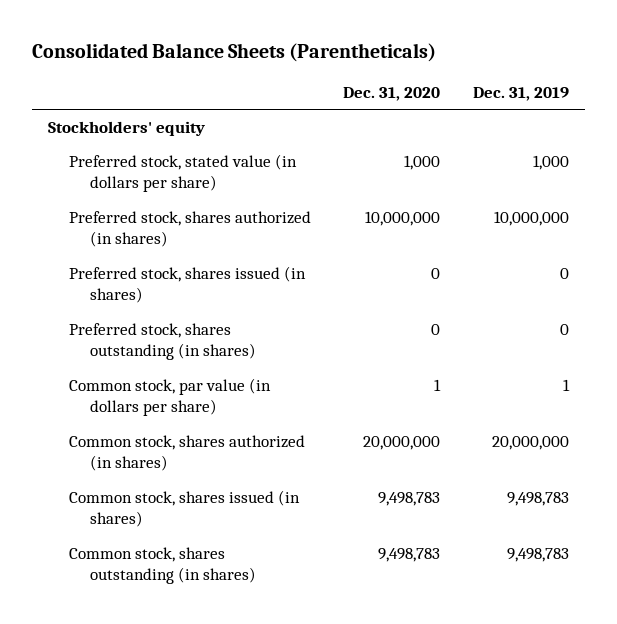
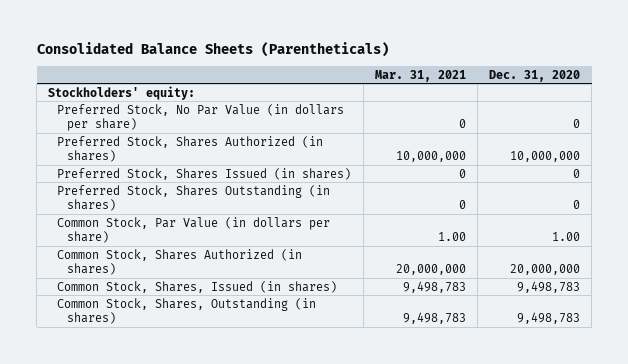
- | Dec. 31, 2020 | Dec. 31, 2019
+ | Mar. 31, 2021 | Dec. 31, 2020
- Stockholders' equity
- Preferred stock, stated value (in dollars per share) | 1,000 | 1,000
- Preferred stock, shares authorized (in shares) | 10,000,000 | 10,000,000
- Preferred stock, shares issued (in shares) | 0 | 0
- Preferred stock, shares outstanding (in shares) | 0 | 0
- Common stock, par value (in dollars per share) | 1 | 1
- Common stock, shares authorized (in shares) | 20,000,000 | 20,000,000
- Common stock, shares issued (in shares) | 9,498,783 | 9,498,783
- Common stock, shares outstanding (in shares) | 9,498,783 | 9,498,783
+ Stockholders' equity:
+ Preferred Stock, No Par Value (in dollars per share) | 0 | 0
+ Preferred Stock, Shares Authorized (in shares) | 10,000,000 | 10,000,000
+ Preferred Stock, Shares Issued (in shares) | 0 | 0
+ Preferred Stock, Shares Outstanding (in shares) | 0 | 0
+ Common Stock, Par Value (in dollars per share) | 1.00 | 1.00
+ Common Stock, Shares Authorized (in shares) | 20,000,000 | 20,000,000
+ Common Stock, Shares, Issued (in shares) | 9,498,783 | 9,498,783
+ Common Stock, Shares, Outstanding (in shares) | 9,498,783 | 9,498,783

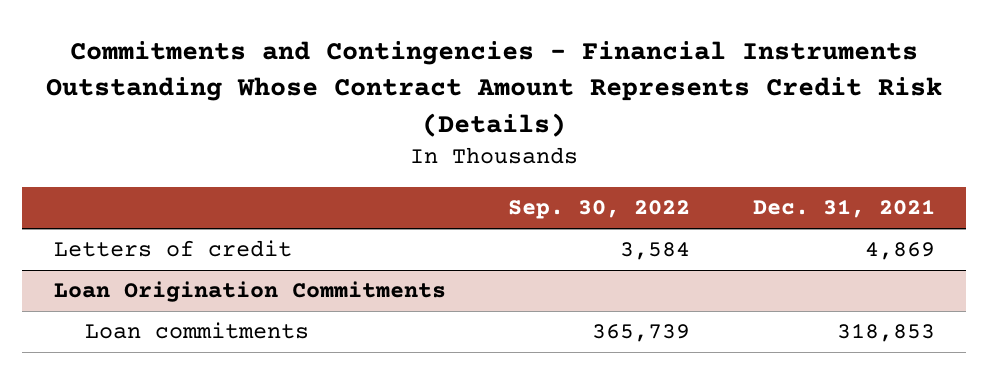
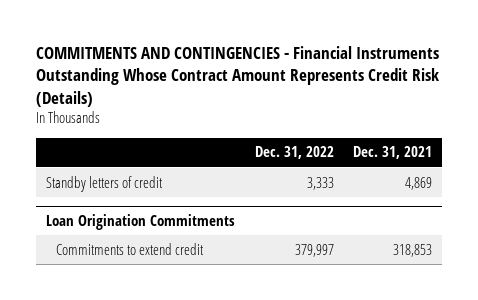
- Commitments and Contingencies - Financial Instruments Outstanding Whose Contract Amount Represents Credit Risk (Details)
+ COMMITMENTS AND CONTINGENCIES - Financial Instruments Outstanding Whose Contract Amount Represents Credit Risk (Details)
- | Sep. 30, 2022 | Dec. 31, 2021
+ | Dec. 31, 2022 | Dec. 31, 2021
- Letters of credit | 3,584 | 4,869
+ Standby letters of credit | 3,333 | 4,869
@ Loan Origination Commitments
- Loan commitments | 365,739 | 318,853
+ Commitments to extend credit | 379,997 | 318,853

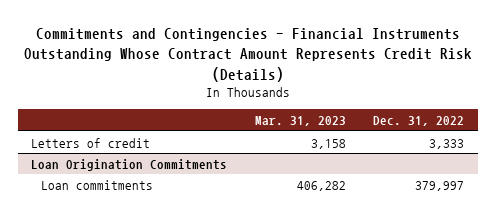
- COMMITMENTS AND CONTINGENCIES - Financial Instruments Outstanding Whose Contract Amount Represents Credit Risk (Details)
+ Commitments and Contingencies - Financial Instruments Outstanding Whose Contract Amount Represents Credit Risk (Details)
- | Dec. 31, 2022 | Dec. 31, 2021
+ | Mar. 31, 2023 | Dec. 31, 2022
- Standby letters of credit | 3,333 | 4,869
+ Letters of credit | 3,158 | 3,333
@ Loan Origination Commitments
- Commitments to extend credit | 379,997 | 318,853
+ Loan commitments | 406,282 | 379,997

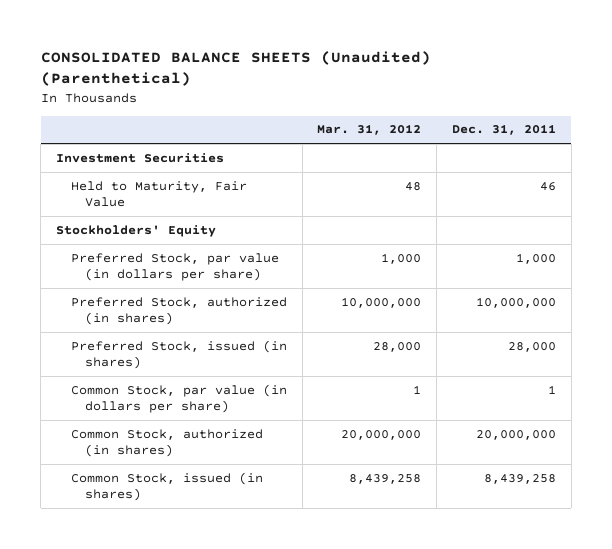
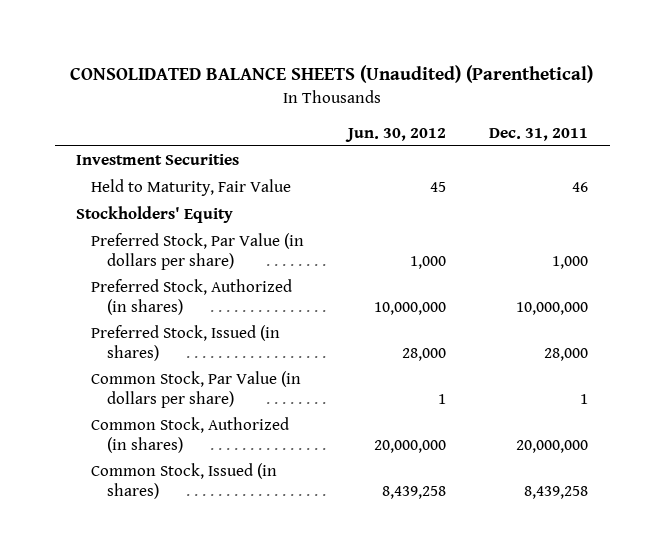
- | Mar. 31, 2012 | Dec. 31, 2011
+ | Jun. 30, 2012 | Dec. 31, 2011
- Preferred Stock, par value (in dollars per share) | 1,000 | 1,000
- Preferred Stock, authorized (in shares) | 10,000,000 | 10,000,000
- Preferred Stock, issued (in shares) | 28,000 | 28,000
- Common Stock, par value (in dollars per share) | 1 | 1
- Common Stock, authorized (in shares) | 20,000,000 | 20,000,000
- Common Stock, issued (in shares) | 8,439,258 | 8,439,258
+ Preferred Stock, Par Value (in dollars per share) | 1,000 | 1,000
+ Preferred Stock, Authorized (in shares) | 10,000,000 | 10,000,000
+ Preferred Stock, Issued (in shares) | 28,000 | 28,000
+ Common Stock, Par Value (in dollars per share) | 1 | 1
+ Common Stock, Authorized (in shares) | 20,000,000 | 20,000,000
+ Common Stock, Issued (in shares) | 8,439,258 | 8,439,258

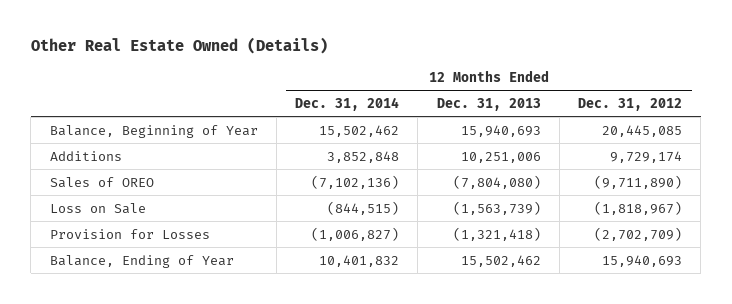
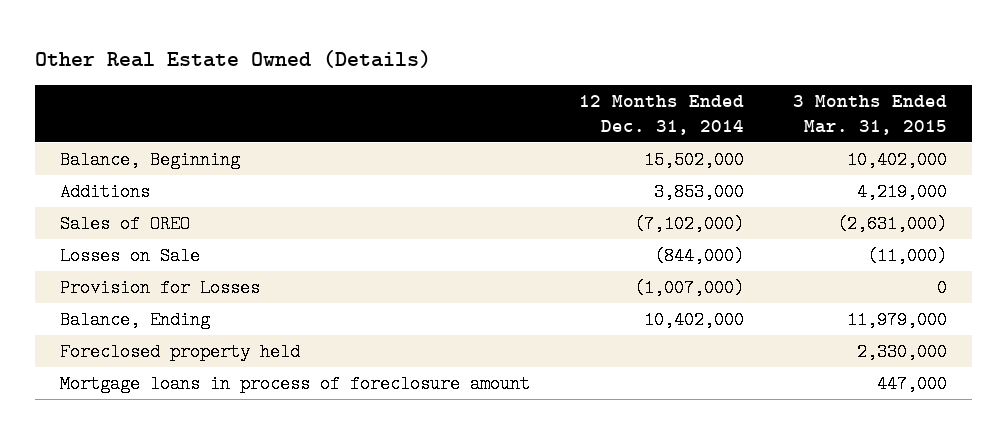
- | 12 Months Ended Dec. 31, 2014 | 12 Months Ended Dec. 31, 2013 | 12 Months Ended Dec. 31, 2012
+ | 12 Months Ended Dec. 31, 2014 | 3 Months Ended Mar. 31, 2015
- Balance, Beginning of Year | 15,502,462 | 15,940,693 | 20,445,085
- Additions | 3,852,848 | 10,251,006 | 9,729,174
- Sales of OREO | (7,102,136) | (7,804,080) | (9,711,890)
- Loss on Sale | (844,515) | (1,563,739) | (1,818,967)
- Provision for Losses | (1,006,827) | (1,321,418) | (2,702,709)
- Balance, Ending of Year | 10,401,832 | 15,502,462 | 15,940,693
+ Balance, Beginning | 15,502,000 | 10,402,000
+ Additions | 3,853,000 | 4,219,000
+ Sales of OREO | (7,102,000) | (2,631,000)
+ Losses on Sale | (844,000) | (11,000)
+ Provision for Losses | (1,007,000) | 0
+ Balance, Ending | 10,402,000 | 11,979,000
+ Foreclosed property held | | 2,330,000
+ Mortgage loans in process of foreclosure amount | | 447,000

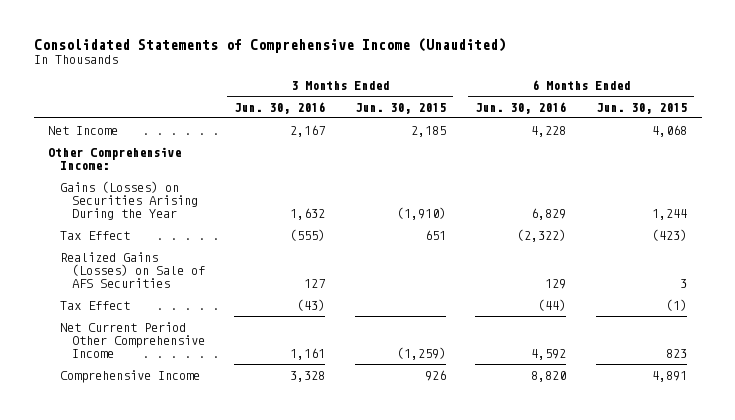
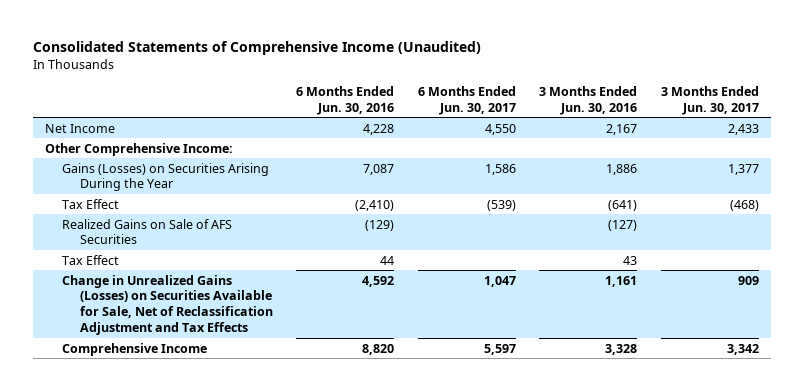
- | 3 Months Ended Jun. 30, 2016 | 3 Months Ended Jun. 30, 2015 | 6 Months Ended Jun. 30, 2016 | 6 Months Ended Jun. 30, 2015
+ | 6 Months Ended Jun. 30, 2016 | 6 Months Ended Jun. 30, 2017 | 3 Months Ended Jun. 30, 2016 | 3 Months Ended Jun. 30, 2017
- Gains (Losses) on Securities Arising During the Year | 1,632 | (1,910) | 6,829 | 1,244
- Tax Effect | (555) | 651 | (2,322) | (423)
- Realized Gains (Losses) on Sale of AFS Securities | 127 | | 129 | 3
- Tax Effect | (43) | | (44) | (1)
- Net Current Period Other Comprehensive Income | 1,161 | (1,259) | 4,592 | 823
+ Gains (Losses) on Securities Arising During the Year | 7,087 | 1,586 | 1,886 | 1,377
+ Tax Effect | (2,410) | (539) | (641) | (468)
+ Realized Gains on Sale of AFS Securities | (129) | | (127) |
+ Tax Effect | 44 | | 43 |
+ Change in Unrealized Gains (Losses) on Securities Available for Sale, Net of Reclassification Adjustment and Tax Effects | 4,592 | 1,047 | 1,161 | 909

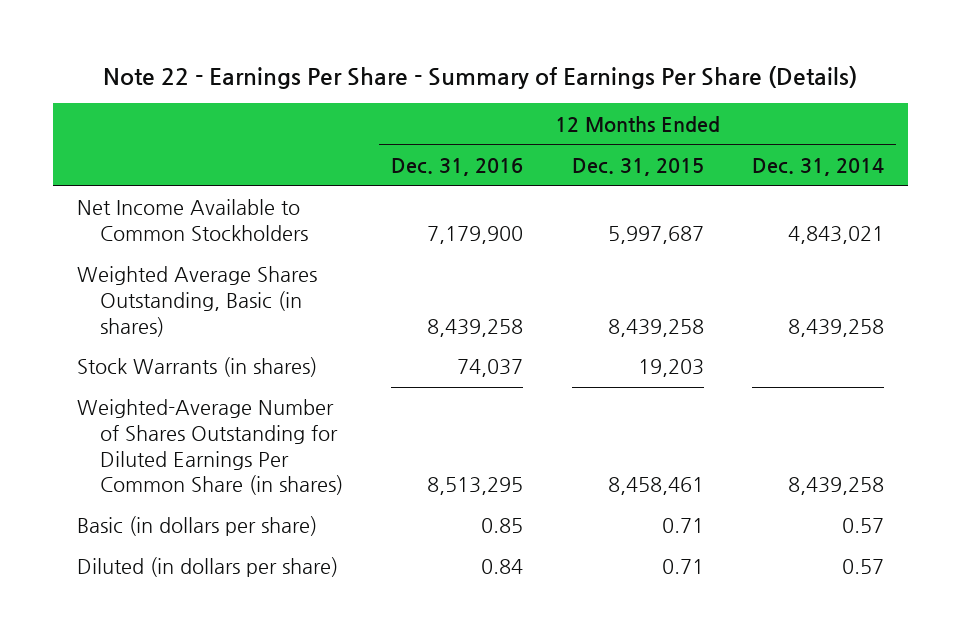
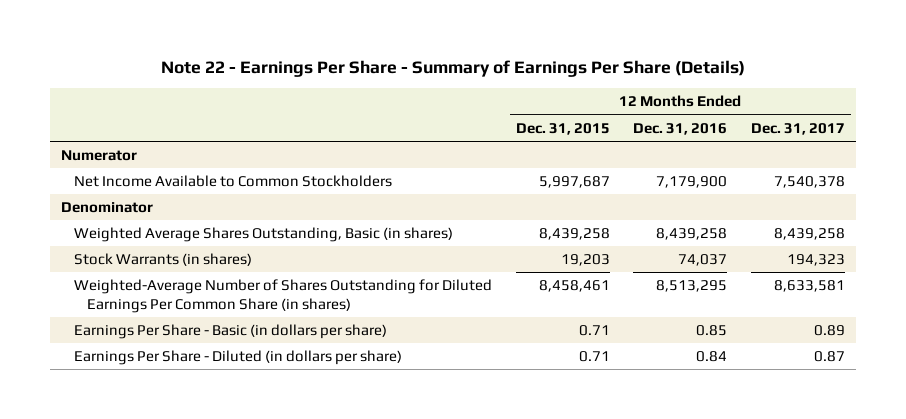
- | 12 Months Ended Dec. 31, 2016 | 12 Months Ended Dec. 31, 2015 | 12 Months Ended Dec. 31, 2014
+ | 12 Months Ended Dec. 31, 2015 | 12 Months Ended Dec. 31, 2016 | 12 Months Ended Dec. 31, 2017
+ Numerator
+ Denominator
- Basic (in dollars per share) | 0.85 | 0.71 | 0.57
- Diluted (in dollars per share) | 0.84 | 0.71 | 0.57
+ Earnings Per Share - Basic (in dollars per share) | 0.71 | 0.85 | 0.89
+ Earnings Per Share - Diluted (in dollars per share) | 0.71 | 0.84 | 0.87

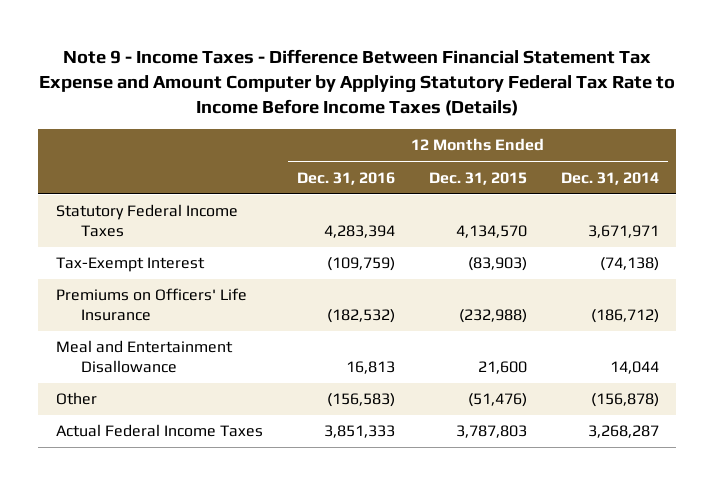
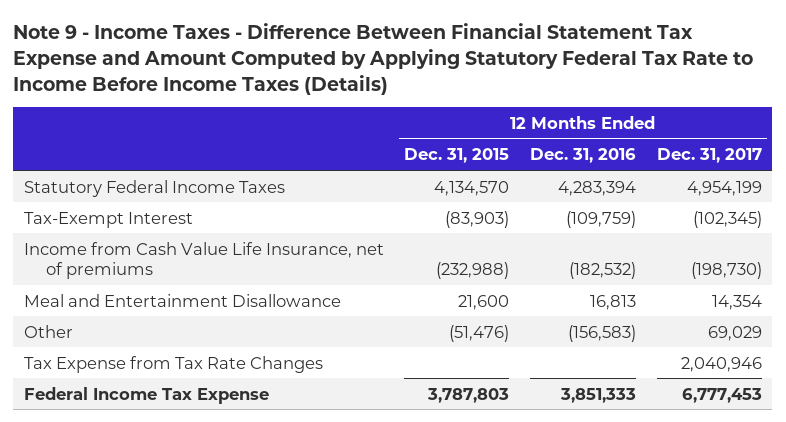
- Note 9 - Income Taxes - Difference Between Financial Statement Tax Expense and Amount Computer by Applying Statutory Federal Tax Rate to Income Before Income Taxes (Details)
+ Note 9 - Income Taxes - Difference Between Financial Statement Tax Expense and Amount Computed by Applying Statutory Federal Tax Rate to Income Before Income Taxes (Details)
- | 12 Months Ended Dec. 31, 2016 | 12 Months Ended Dec. 31, 2015 | 12 Months Ended Dec. 31, 2014
+ | 12 Months Ended Dec. 31, 2015 | 12 Months Ended Dec. 31, 2016 | 12 Months Ended Dec. 31, 2017
- Premiums on Officers' Life Insurance | (182,532) | (232,988) | (186,712)
+ Income from Cash Value Life Insurance, net of premiums | (232,988) | (182,532) | (198,730)
- Actual Federal Income Taxes | 3,851,333 | 3,787,803 | 3,268,287
+ Tax Expense from Tax Rate Changes | | | 2,040,946
+ Federal Income Tax Expense | 3,787,803 | 3,851,333 | 6,777,453

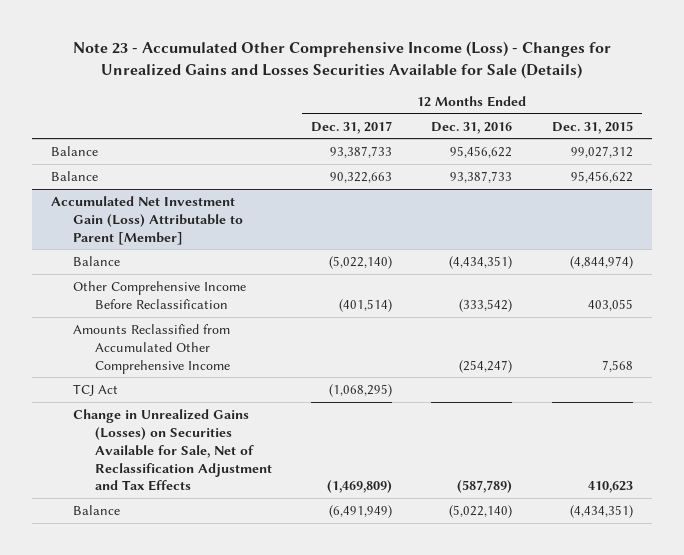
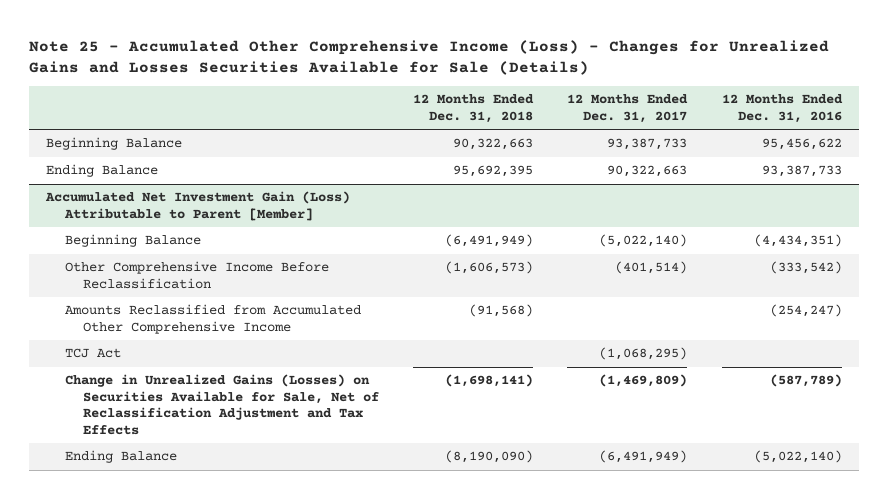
- Note 23 - Accumulated Other Comprehensive Income (Loss) - Changes for Unrealized Gains and Losses Securities Available for Sale (Details)
+ Note 25 - Accumulated Other Comprehensive Income (Loss) - Changes for Unrealized Gains and Losses Securities Available for Sale (Details)
- | 12 Months Ended Dec. 31, 2017 | 12 Months Ended Dec. 31, 2016 | 12 Months Ended Dec. 31, 2015
+ | 12 Months Ended Dec. 31, 2018 | 12 Months Ended Dec. 31, 2017 | 12 Months Ended Dec. 31, 2016
- Balance | 93,387,733 | 95,456,622 | 99,027,312
- Balance | 90,322,663 | 93,387,733 | 95,456,622
+ Beginning Balance | 90,322,663 | 93,387,733 | 95,456,622
+ Ending Balance | 95,692,395 | 90,322,663 | 93,387,733
@ Accumulated Net Investment Gain (Loss) Attributable to Parent [Member]
- Balance | (5,022,140) | (4,434,351) | (4,844,974)
+ Beginning Balance | (6,491,949) | (5,022,140) | (4,434,351)
- Balance | (6,491,949) | (5,022,140) | (4,434,351)
+ Ending Balance | (8,190,090) | (6,491,949) | (5,022,140)

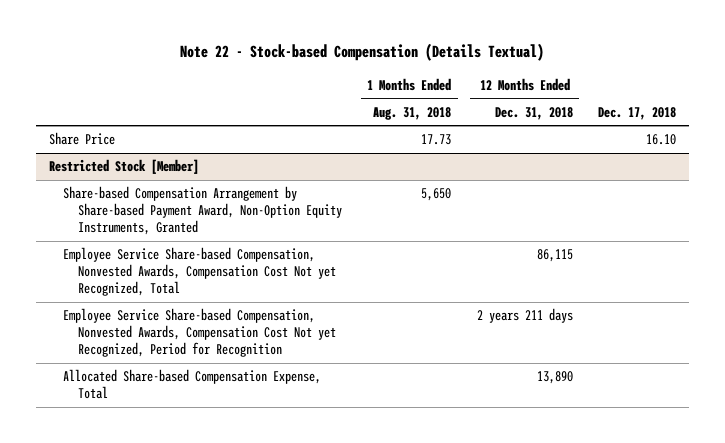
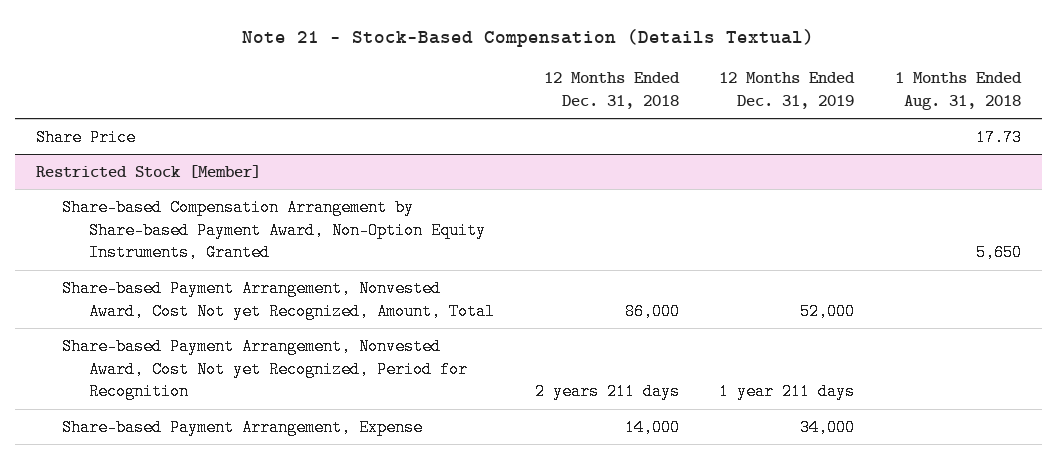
- Note 22 - Stock-based Compensation (Details Textual)
+ Note 21 - Stock-Based Compensation (Details Textual)
- | 1 Months Ended Aug. 31, 2018 | 12 Months Ended Dec. 31, 2018 | Dec. 17, 2018
+ | 12 Months Ended Dec. 31, 2018 | 12 Months Ended Dec. 31, 2019 | 1 Months Ended Aug. 31, 2018
@ Restricted Stock [Member]
- Employee Service Share-based Compensation, Nonvested Awards, Compensation Cost Not yet Recognized, Total | | 86,115 |
- Employee Service Share-based Compensation, Nonvested Awards, Compensation Cost Not yet Recognized, Period for Recognition | | 2 years 211 days |
- Allocated Share-based Compensation Expense, Total | | 13,890 |
+ Share-based Payment Arrangement, Nonvested Award, Cost Not yet Recognized, Amount, Total | 86,000 | 52,000 |
+ Share-based Payment Arrangement, Nonvested Award, Cost Not yet Recognized, Period for Recognition | 2 years 211 days | 1 year 211 days |
+ Share-based Payment Arrangement, Expense | 14,000 | 34,000 |

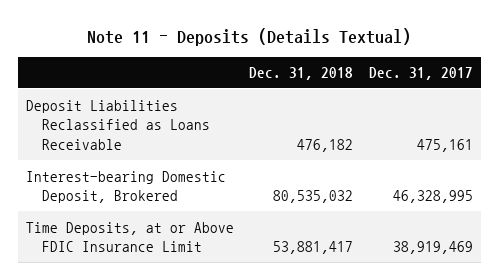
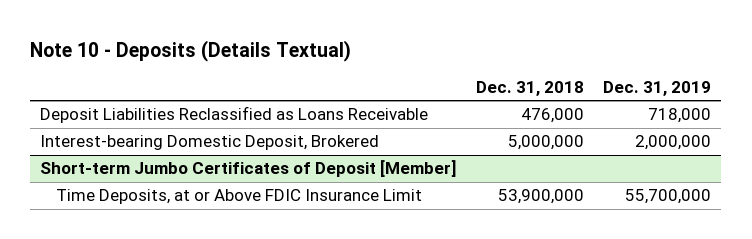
- Note 11 - Deposits (Details Textual)
+ Note 10 - Deposits (Details Textual)
- | Dec. 31, 2018 | Dec. 31, 2017
+ | Dec. 31, 2018 | Dec. 31, 2019
- Deposit Liabilities Reclassified as Loans Receivable | 476,182 | 475,161
- Interest-bearing Domestic Deposit, Brokered | 80,535,032 | 46,328,995
- Time Deposits, at or Above FDIC Insurance Limit | 53,881,417 | 38,919,469
+ Deposit Liabilities Reclassified as Loans Receivable | 476,000 | 718,000
+ Interest-bearing Domestic Deposit, Brokered | 5,000,000 | 2,000,000
+ Short-term Jumbo Certificates of Deposit [Member]
+ Time Deposits, at or Above FDIC Insurance Limit | 53,900,000 | 55,700,000

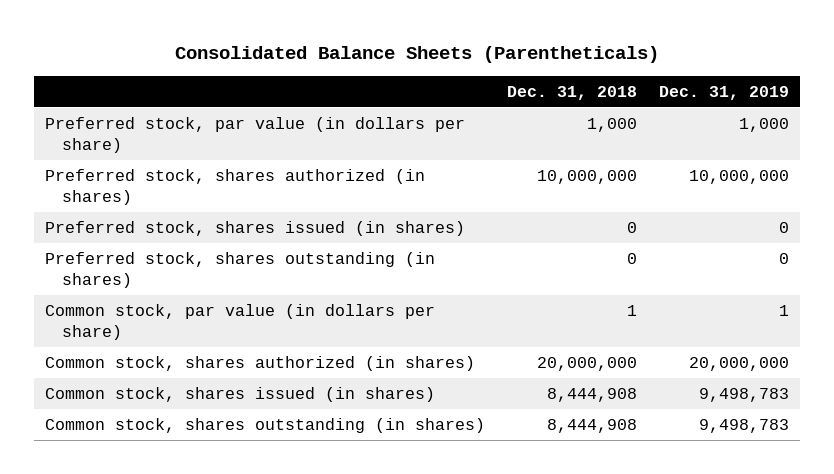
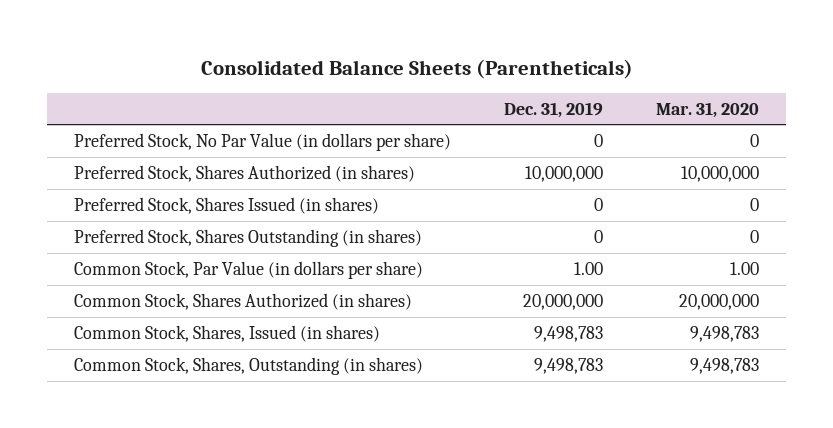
- | Dec. 31, 2018 | Dec. 31, 2019
+ | Dec. 31, 2019 | Mar. 31, 2020
- Preferred stock, par value (in dollars per share) | 1,000 | 1,000
- Preferred stock, shares authorized (in shares) | 10,000,000 | 10,000,000
- Preferred stock, shares issued (in shares) | 0 | 0
- Preferred stock, shares outstanding (in shares) | 0 | 0
- Common stock, par value (in dollars per share) | 1 | 1
- Common stock, shares authorized (in shares) | 20,000,000 | 20,000,000
- Common stock, shares issued (in shares) | 8,444,908 | 9,498,783
- Common stock, shares outstanding (in shares) | 8,444,908 | 9,498,783
+ Preferred Stock, No Par Value (in dollars per share) | 0 | 0
+ Preferred Stock, Shares Authorized (in shares) | 10,000,000 | 10,000,000
+ Preferred Stock, Shares Issued (in shares) | 0 | 0
+ Preferred Stock, Shares Outstanding (in shares) | 0 | 0
+ Common Stock, Par Value (in dollars per share) | 1.00 | 1.00
+ Common Stock, Shares Authorized (in shares) | 20,000,000 | 20,000,000
+ Common Stock, Shares, Issued (in shares) | 9,498,783 | 9,498,783
+ Common Stock, Shares, Outstanding (in shares) | 9,498,783 | 9,498,783

